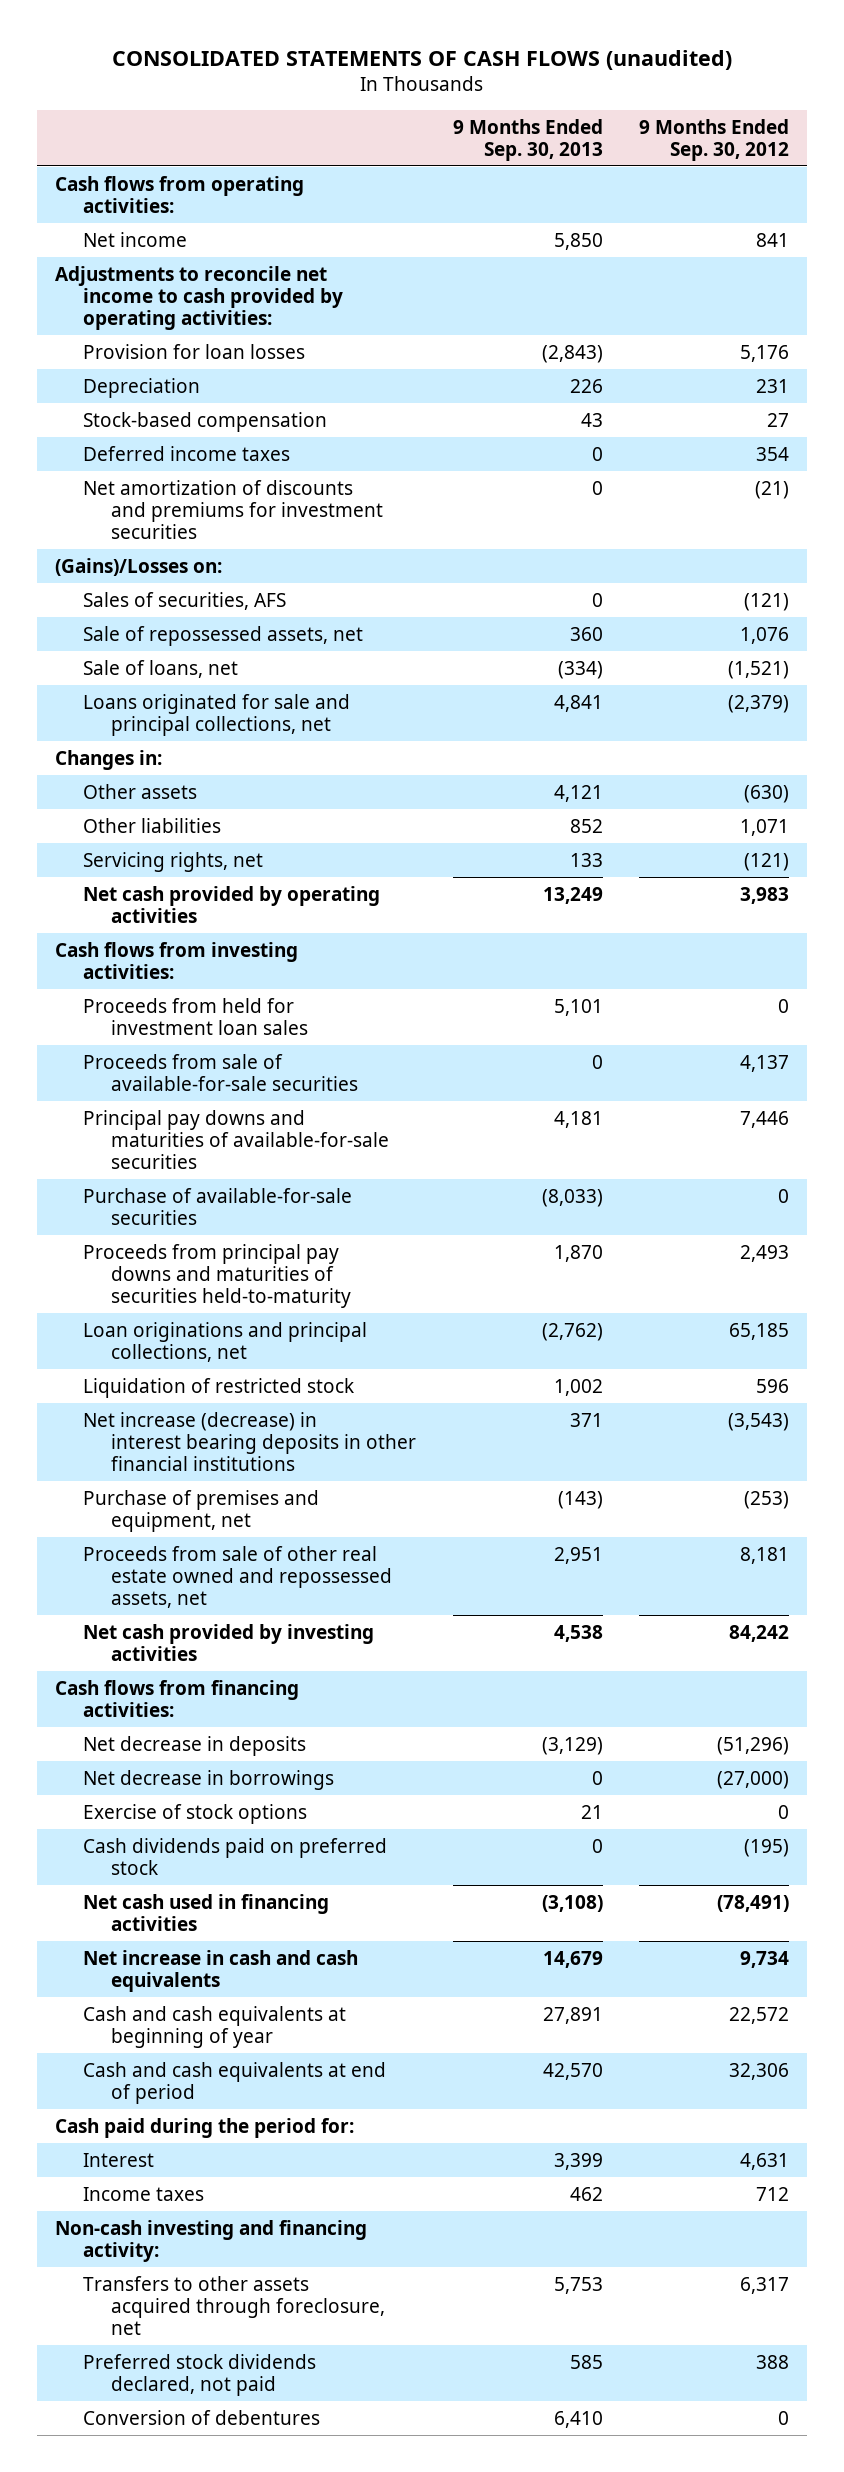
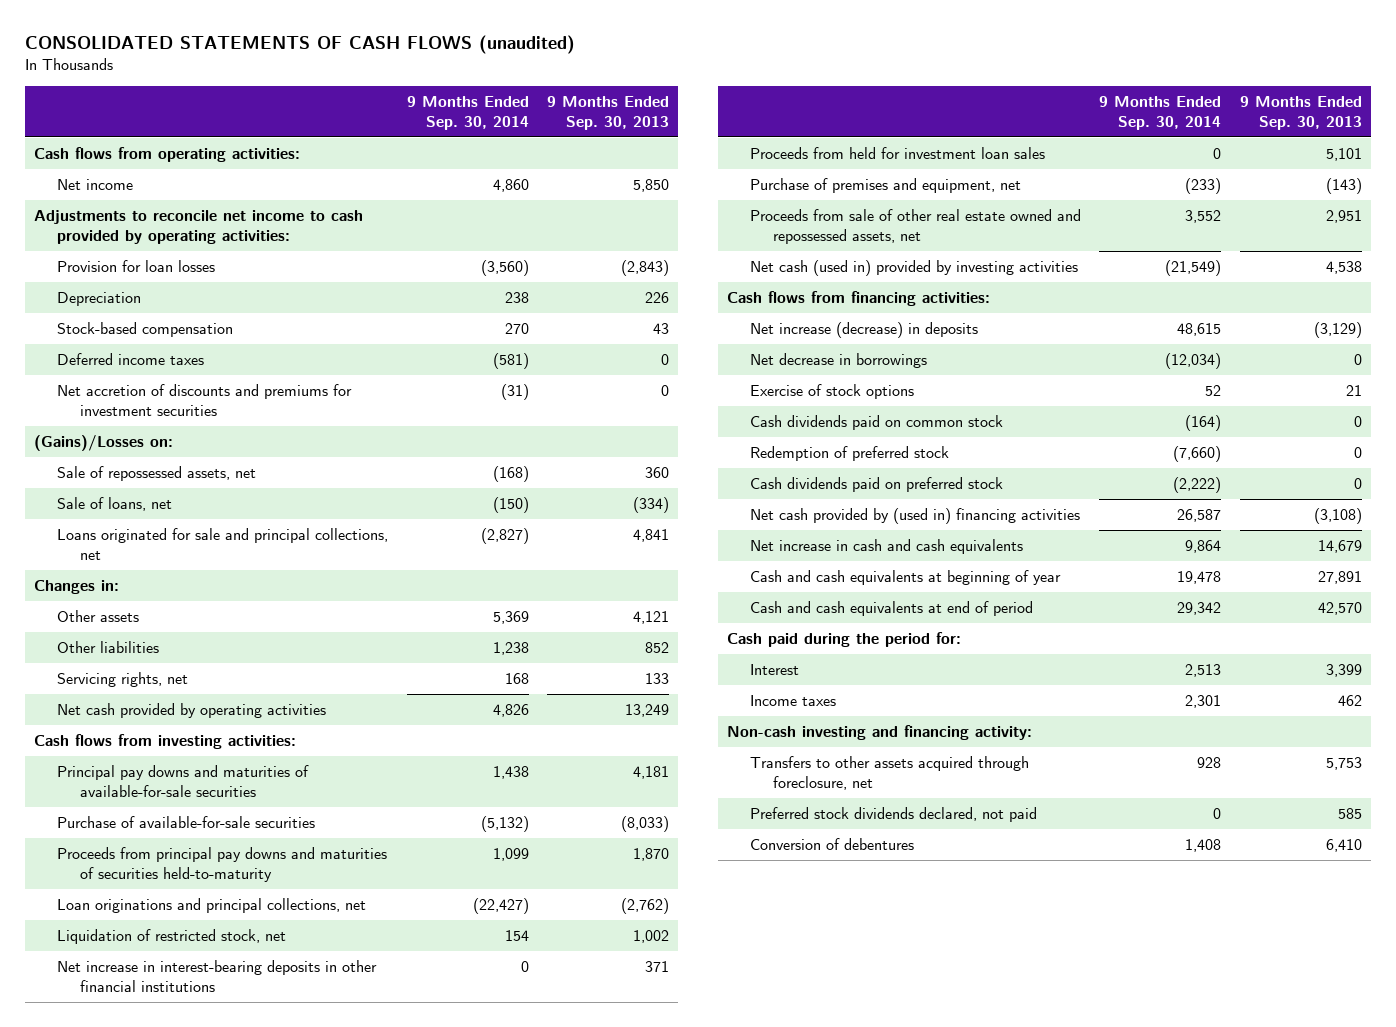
- | 9 Months Ended Sep. 30, 2013 | 9 Months Ended Sep. 30, 2012
+ | 9 Months Ended Sep. 30, 2014 | 9 Months Ended Sep. 30, 2013
- Net amortization of discounts and premiums for investment securities | 0 | (21)
+ Net accretion of discounts and premiums for investment securities | (31) | 0
- Sales of securities, AFS | 0 | (121)
- Proceeds from sale of available-for-sale securities | 0 | 4,137
- Liquidation of restricted stock | 1,002 | 596
- Net increase (decrease) in interest bearing deposits in other financial institutions | 371 | (3,543)
+ Liquidation of restricted stock, net | 154 | 1,002
+ Net increase in interest-bearing deposits in other financial institutions | 0 | 371
moved down: Proceeds from held for investment loan sales | 0 | 5,101
- Net cash provided by investing activities | 4,538 | 84,242
+ Net cash (used in) provided by investing activities | (21,549) | 4,538
- Net decrease in deposits | (3,129) | (51,296)
+ Net increase (decrease) in deposits | 48,615 | (3,129)
+ Cash dividends paid on common stock | (164) | 0
+ Redemption of preferred stock | (7,660) | 0
- Net cash used in financing activities | (3,108) | (78,491)
+ Net cash provided by (used in) financing activities | 26,587 | (3,108)

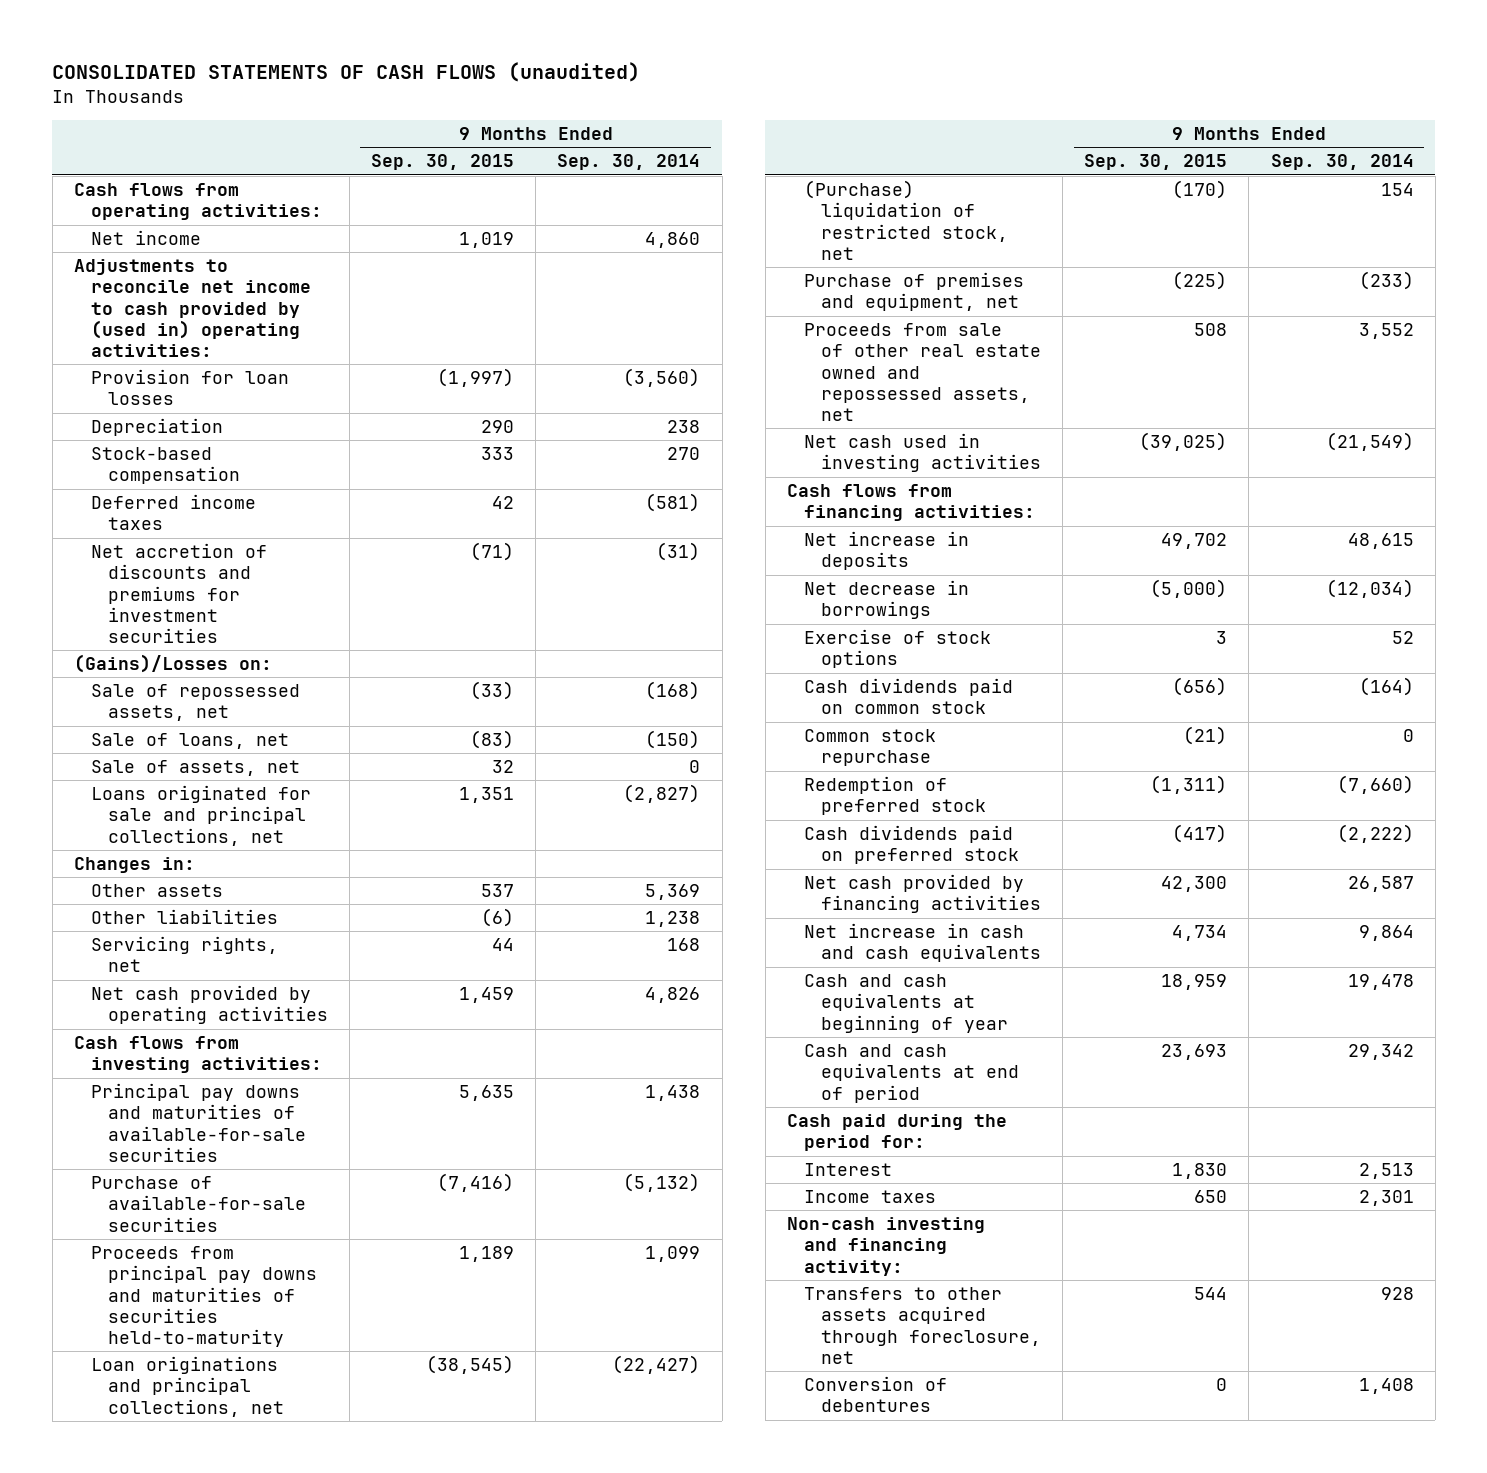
- | 9 Months Ended Sep. 30, 2014 | 9 Months Ended Sep. 30, 2013
+ | 9 Months Ended Sep. 30, 2015 | 9 Months Ended Sep. 30, 2014
- Adjustments to reconcile net income to cash provided by operating activities:
+ Adjustments to reconcile net income to cash provided by (used in) operating activities:
+ Sale of assets, net | 32 | 0
- Liquidation of restricted stock, net | 154 | 1,002
- Net increase in interest-bearing deposits in other financial institutions | 0 | 371
- Proceeds from held for investment loan sales | 0 | 5,101
+ (Purchase) liquidation of restricted stock, net | (170) | 154
- Net cash (used in) provided by investing activities | (21,549) | 4,538
+ Net cash used in investing activities | (39,025) | (21,549)
- Net increase (decrease) in deposits | 48,615 | (3,129)
+ Net increase in deposits | 49,702 | 48,615
+ Common stock repurchase | (21) | 0
- Net cash provided by (used in) financing activities | 26,587 | (3,108)
+ Net cash provided by financing activities | 42,300 | 26,587
- Preferred stock dividends declared, not paid | 0 | 585

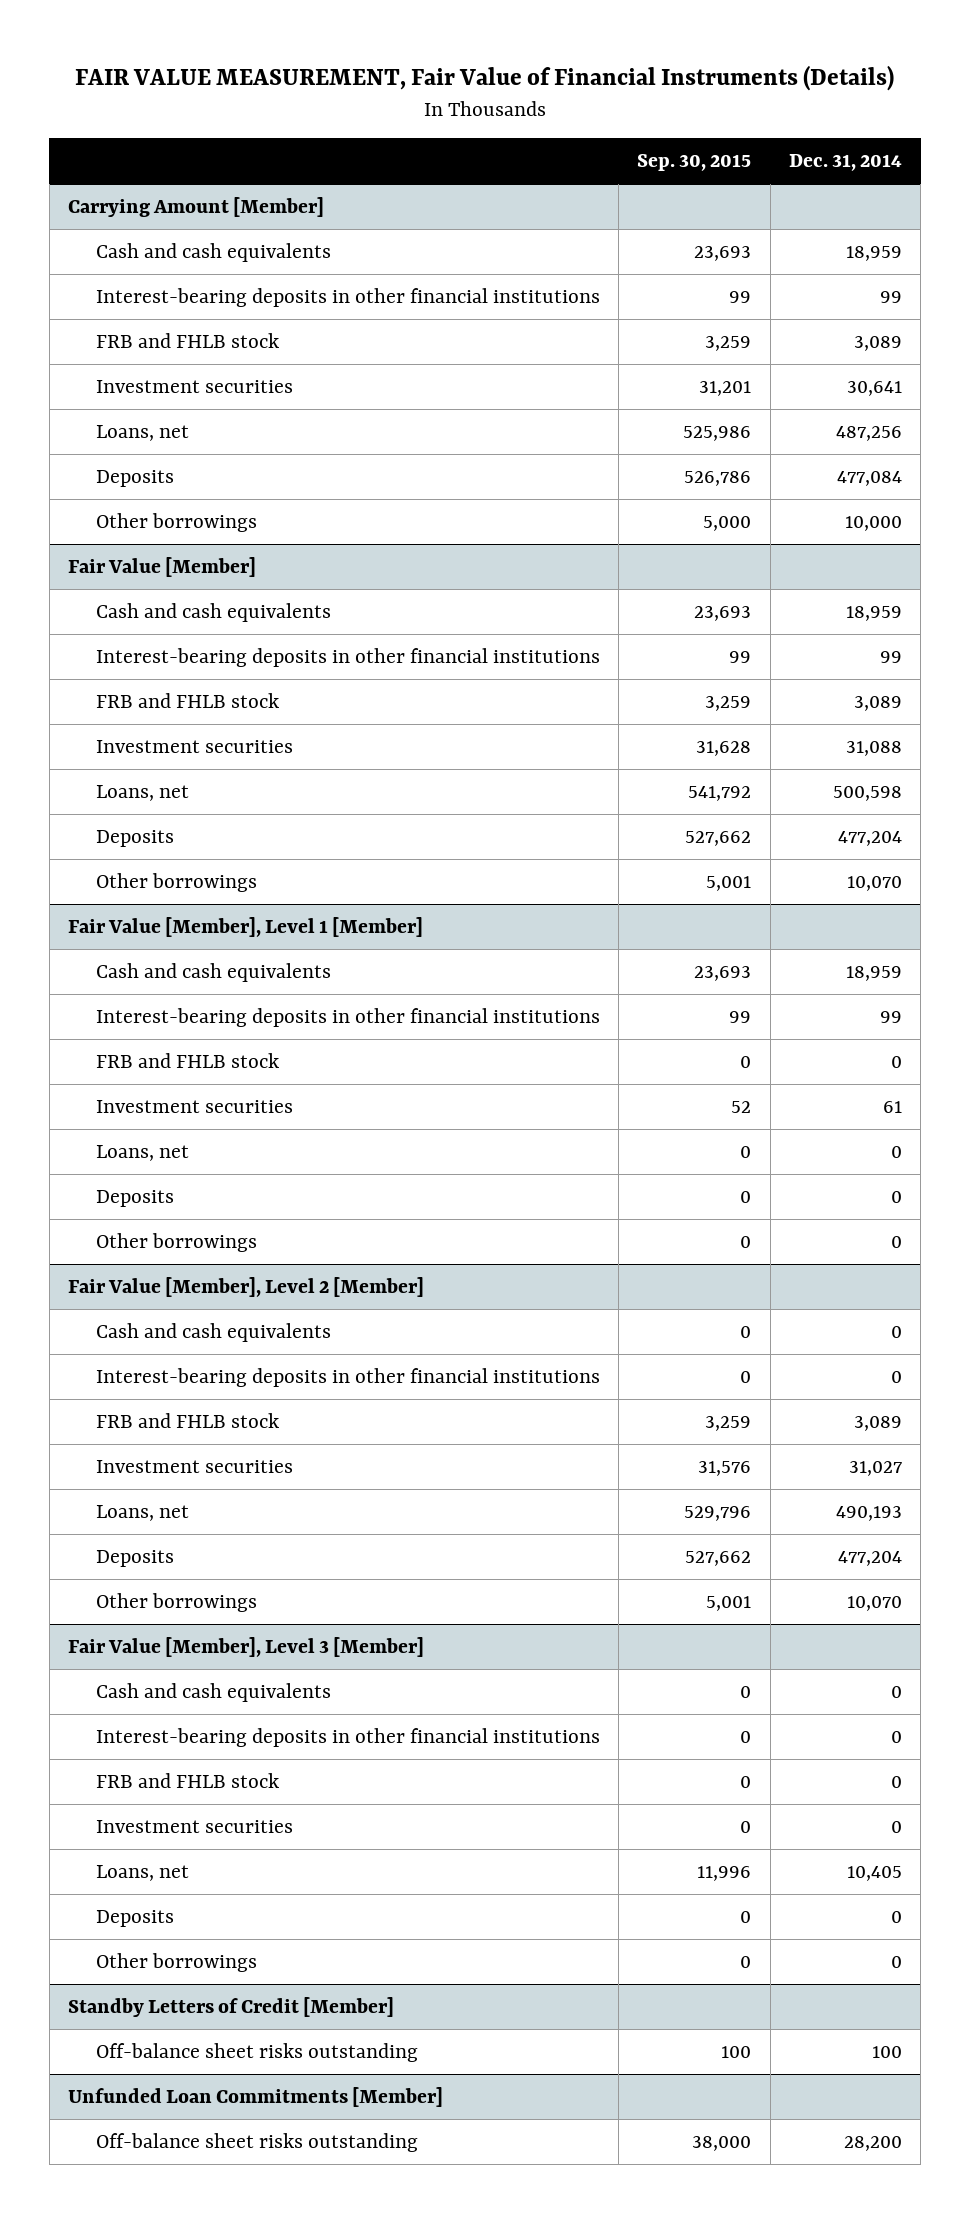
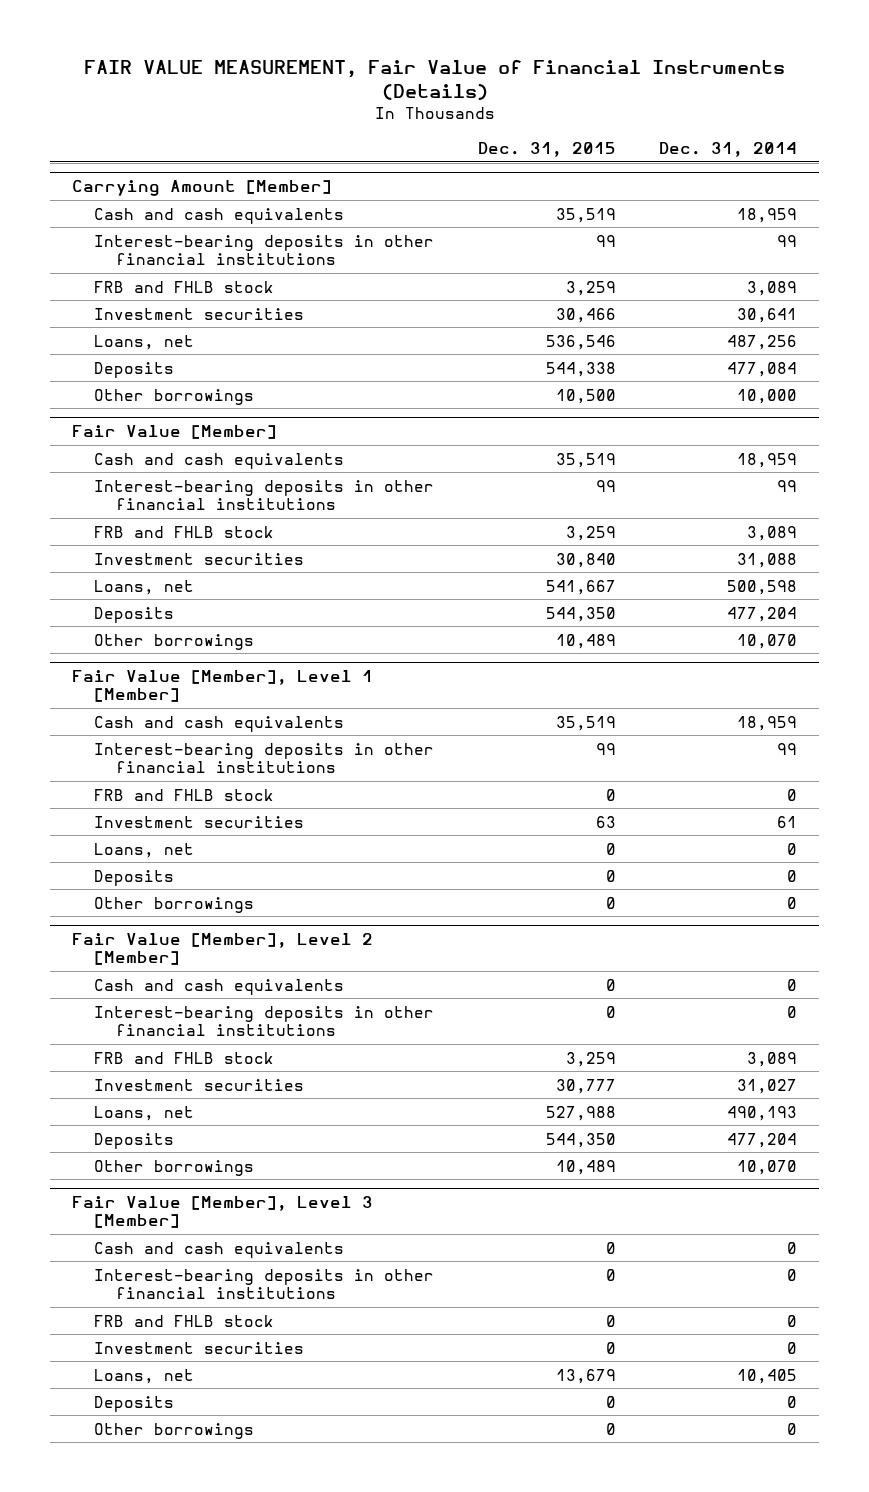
- | Sep. 30, 2015 | Dec. 31, 2014
+ | Dec. 31, 2015 | Dec. 31, 2014
- Standby Letters of Credit [Member]
- Off-balance sheet risks outstanding | 100 | 100
- Unfunded Loan Commitments [Member]
- Off-balance sheet risks outstanding | 38,000 | 28,200

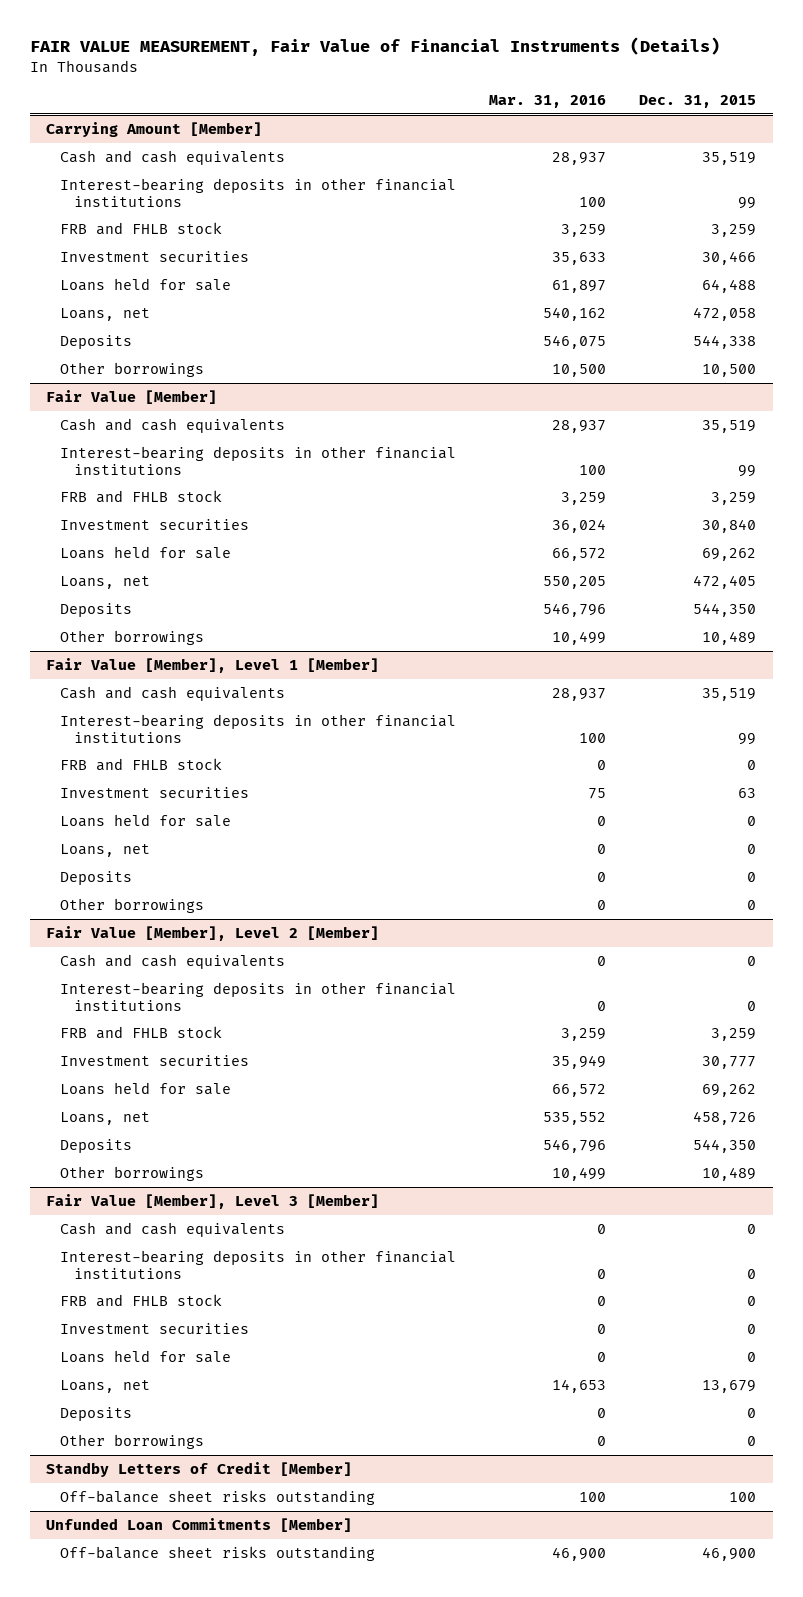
- | Dec. 31, 2015 | Dec. 31, 2014
+ | Mar. 31, 2016 | Dec. 31, 2015
@ Carrying Amount [Member]
- Loans, net | 536,546 | 487,256
+ Loans held for sale | 61,897 | 64,488
+ Loans, net | 540,162 | 472,058
@ Fair Value [Member]
- Loans, net | 541,667 | 500,598
+ Loans held for sale | 66,572 | 69,262
+ Loans, net | 550,205 | 472,405
@ Fair Value [Member], Level 1 [Member]
+ Loans held for sale | 0 | 0
@ Fair Value [Member], Level 2 [Member]
- Loans, net | 527,988 | 490,193
+ Loans held for sale | 66,572 | 69,262
+ Loans, net | 535,552 | 458,726
@ Fair Value [Member], Level 3 [Member]
+ Loans held for sale | 0 | 0
+ Standby Letters of Credit [Member]
+ Off-balance sheet risks outstanding | 100 | 100
+ Unfunded Loan Commitments [Member]
+ Off-balance sheet risks outstanding | 46,900 | 46,900

